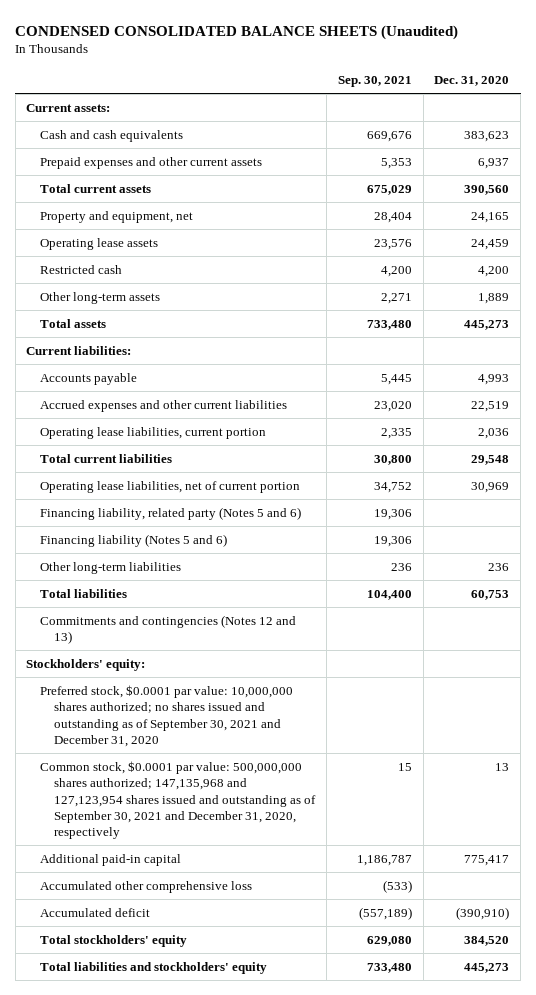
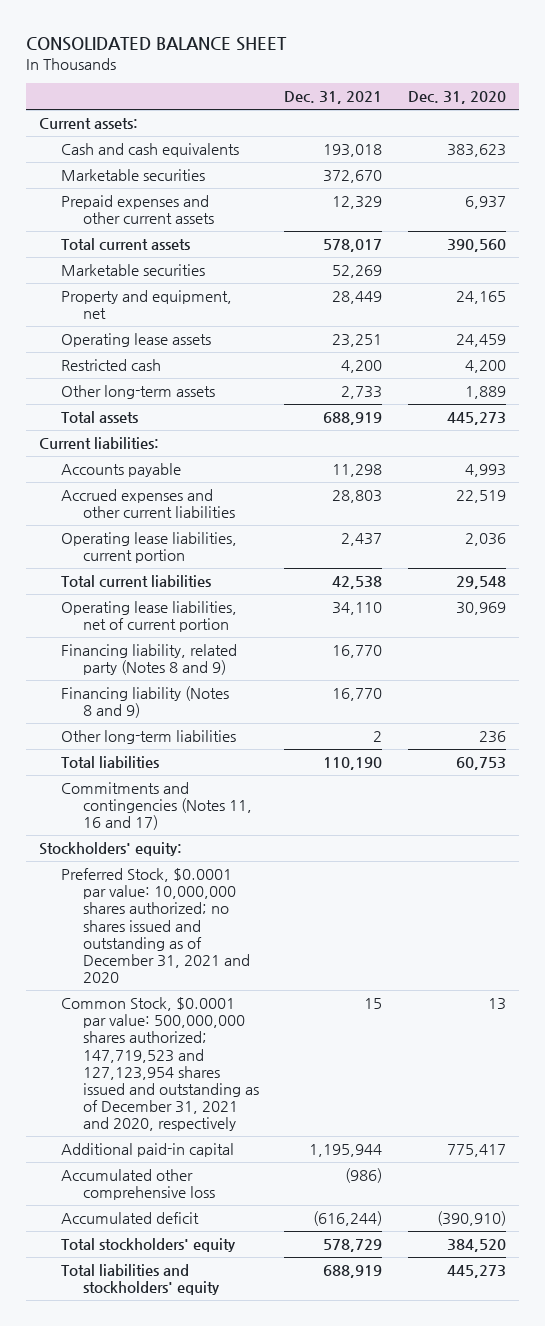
- CONDENSED CONSOLIDATED BALANCE SHEETS (Unaudited)
+ CONSOLIDATED BALANCE SHEET
- | Sep. 30, 2021 | Dec. 31, 2020
+ | Dec. 31, 2021 | Dec. 31, 2020
+ Marketable securities | 372,670 |
+ Marketable securities | 52,269 |
- Financing liability, related party (Notes 5 and 6) | 19,306 |
- Financing liability (Notes 5 and 6) | 19,306 |
+ Financing liability, related party (Notes 8 and 9) | 16,770 |
+ Financing liability (Notes 8 and 9) | 16,770 |
- Commitments and contingencies (Notes 12 and 13)
+ Commitments and contingencies (Notes 11, 16 and 17)
- Preferred stock, $0.0001 par value: 10,000,000 shares authorized; no shares issued and outstanding as of September 30, 2021 and December 31, 2020
- Common stock, $0.0001 par value: 500,000,000 shares authorized; 147,135,968 and 127,123,954 shares issued and outstanding as of September 30, 2021 and December 31, 2020, respectively | 15 | 13
+ Preferred Stock, $0.0001 par value: 10,000,000 shares authorized; no shares issued and outstanding as of December 31, 2021 and 2020
+ Common Stock, $0.0001 par value: 500,000,000 shares authorized; 147,719,523 and 127,123,954 shares issued and outstanding as of December 31, 2021 and 2020, respectively | 15 | 13

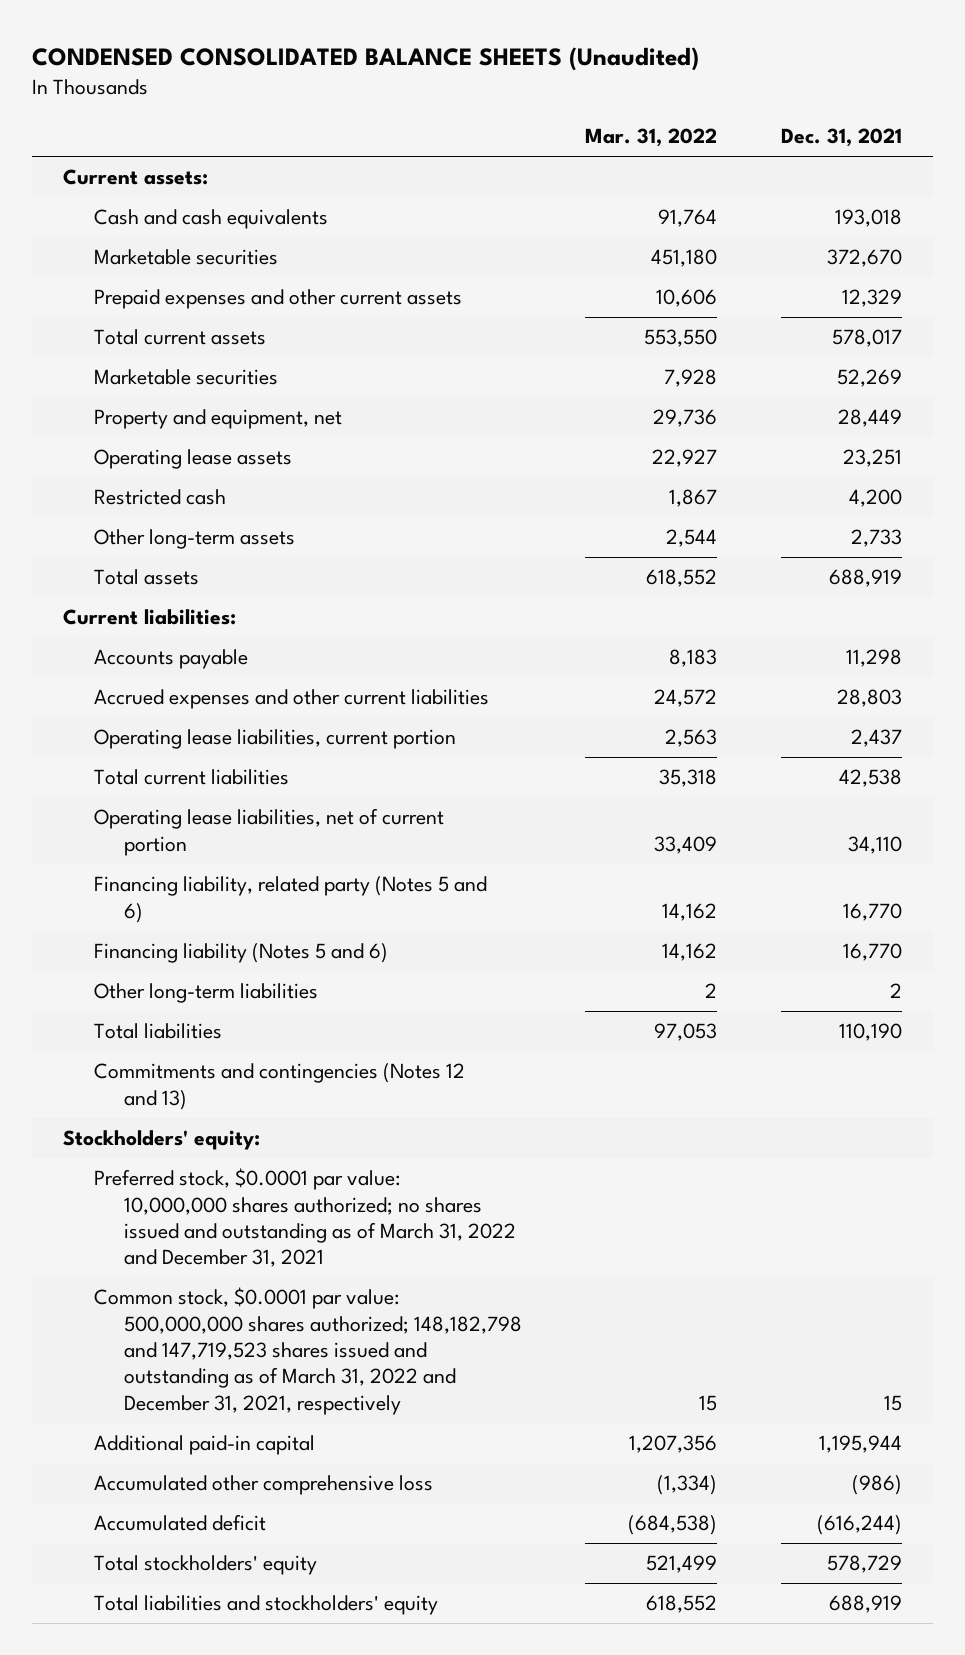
- CONSOLIDATED BALANCE SHEET
+ CONDENSED CONSOLIDATED BALANCE SHEETS (Unaudited)
- | Dec. 31, 2021 | Dec. 31, 2020
+ | Mar. 31, 2022 | Dec. 31, 2021
- Financing liability, related party (Notes 8 and 9) | 16,770 |
- Financing liability (Notes 8 and 9) | 16,770 |
+ Financing liability, related party (Notes 5 and 6) | 14,162 | 16,770
+ Financing liability (Notes 5 and 6) | 14,162 | 16,770
- Commitments and contingencies (Notes 11, 16 and 17)
+ Commitments and contingencies (Notes 12 and 13)
- Preferred Stock, $0.0001 par value: 10,000,000 shares authorized; no shares issued and outstanding as of December 31, 2021 and 2020
- Common Stock, $0.0001 par value: 500,000,000 shares authorized; 147,719,523 and 127,123,954 shares issued and outstanding as of December 31, 2021 and 2020, respectively | 15 | 13
+ Preferred stock, $0.0001 par value: 10,000,000 shares authorized; no shares issued and outstanding as of March 31, 2022 and December 31, 2021
+ Common stock, $0.0001 par value: 500,000,000 shares authorized; 148,182,798 and 147,719,523 shares issued and outstanding as of March 31, 2022 and December 31, 2021, respectively | 15 | 15

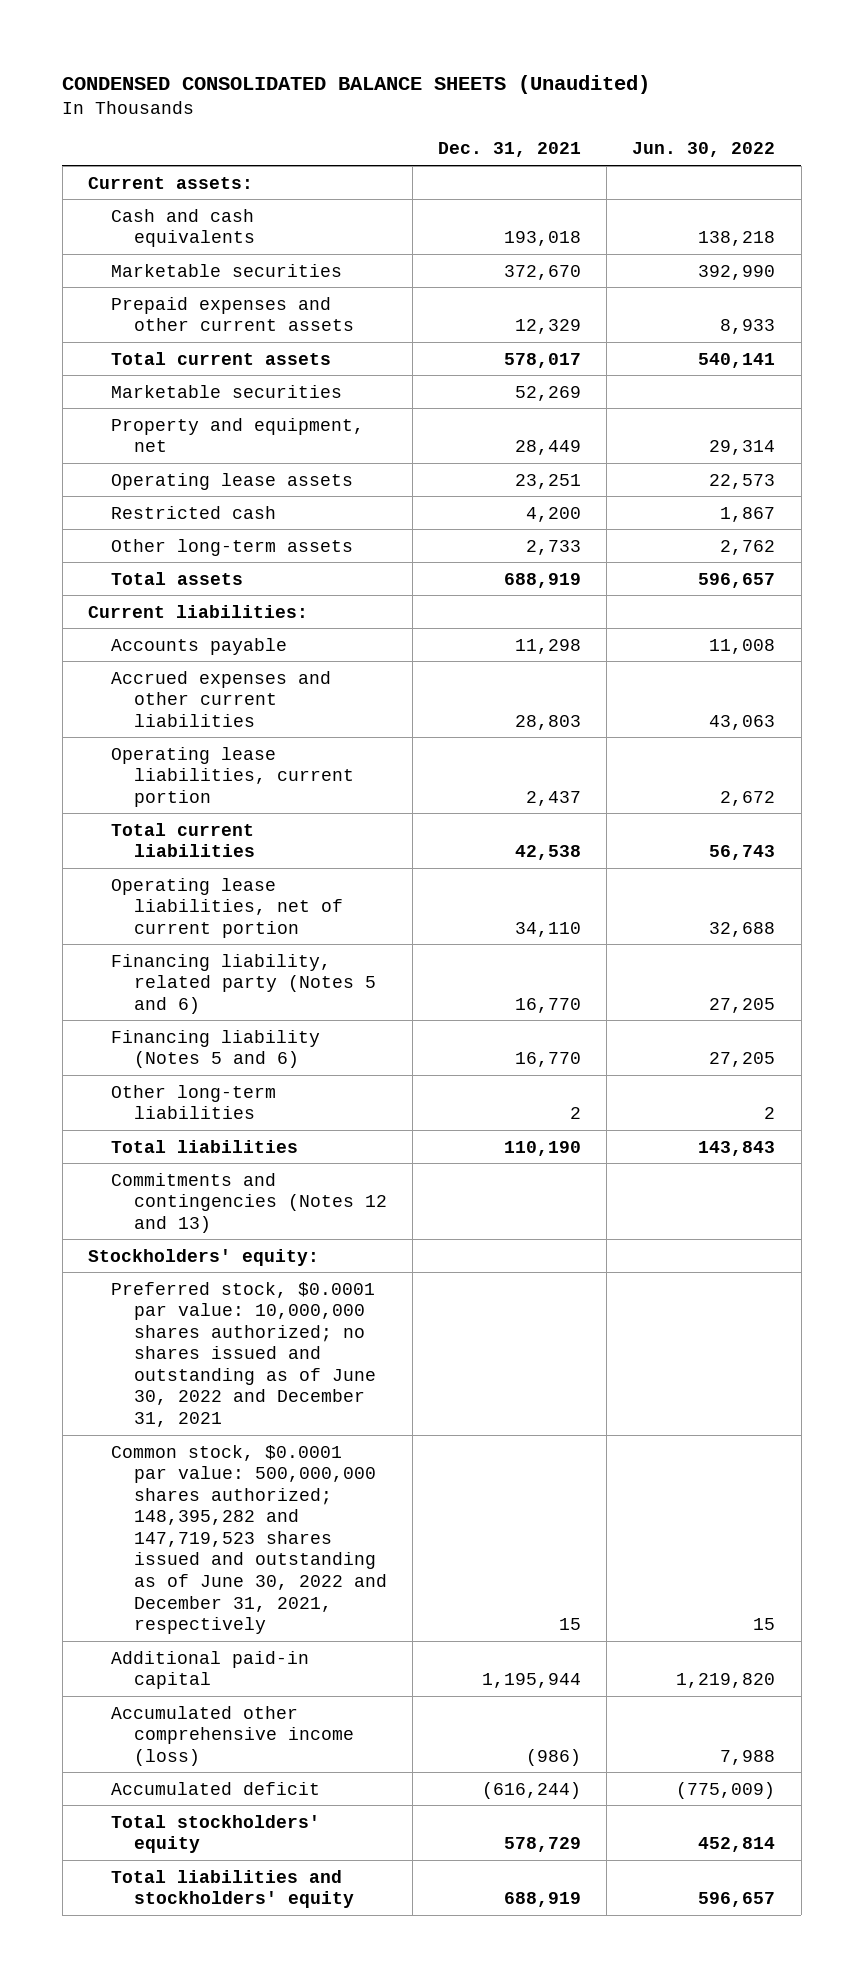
- | Mar. 31, 2022 | Dec. 31, 2021
+ | Dec. 31, 2021 | Jun. 30, 2022
- Preferred stock, $0.0001 par value: 10,000,000 shares authorized; no shares issued and outstanding as of March 31, 2022 and December 31, 2021
- Common stock, $0.0001 par value: 500,000,000 shares authorized; 148,182,798 and 147,719,523 shares issued and outstanding as of March 31, 2022 and December 31, 2021, respectively | 15 | 15
+ Preferred stock, $0.0001 par value: 10,000,000 shares authorized; no shares issued and outstanding as of June 30, 2022 and December 31, 2021
+ Common stock, $0.0001 par value: 500,000,000 shares authorized; 148,395,282 and 147,719,523 shares issued and outstanding as of June 30, 2022 and December 31, 2021, respectively | 15 | 15
- Accumulated other comprehensive loss | (1,334) | (986)
+ Accumulated other comprehensive income (loss) | (986) | 7,988

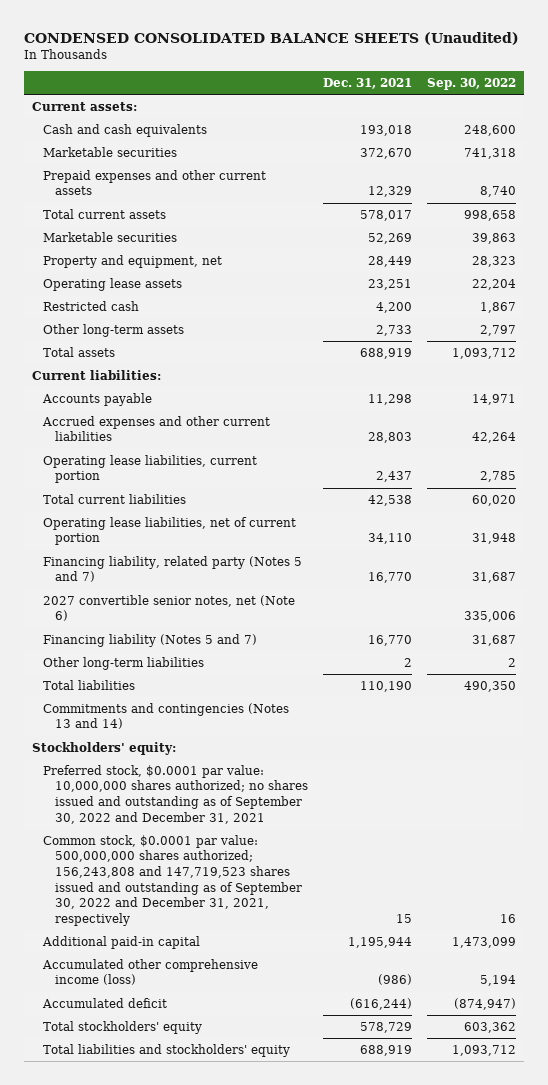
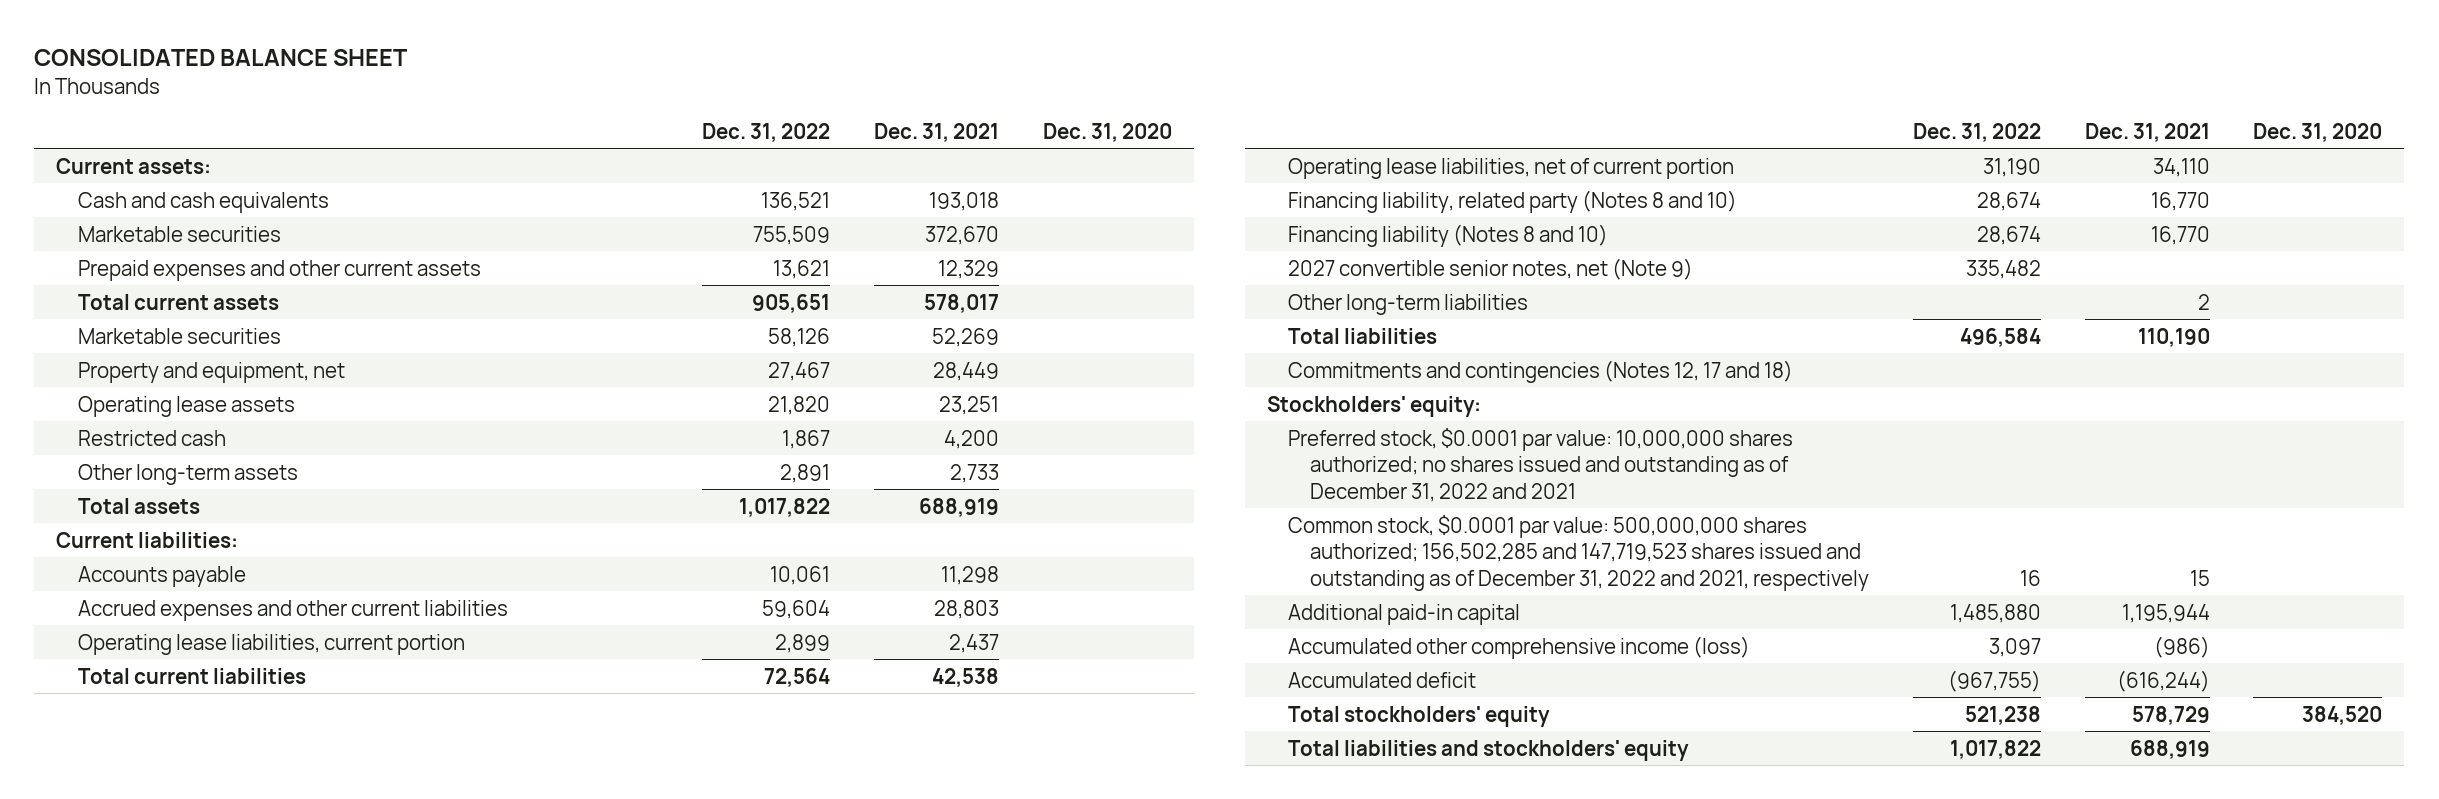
- CONDENSED CONSOLIDATED BALANCE SHEETS (Unaudited)
+ CONSOLIDATED BALANCE SHEET
- | Dec. 31, 2021 | Sep. 30, 2022
+ | Dec. 31, 2022 | Dec. 31, 2021 | Dec. 31, 2020
- Financing liability, related party (Notes 5 and 7) | 16,770 | 31,687
- 2027 convertible senior notes, net (Note 6) | | 335,006
- Financing liability (Notes 5 and 7) | 16,770 | 31,687
+ Financing liability, related party (Notes 8 and 10) | 28,674 | 16,770 |
+ Financing liability (Notes 8 and 10) | 28,674 | 16,770 |
+ 2027 convertible senior notes, net (Note 9) | 335,482 | |
- Commitments and contingencies (Notes 13 and 14)
+ Commitments and contingencies (Notes 12, 17 and 18)
- Preferred stock, $0.0001 par value: 10,000,000 shares authorized; no shares issued and outstanding as of September 30, 2022 and December 31, 2021
- Common stock, $0.0001 par value: 500,000,000 shares authorized; 156,243,808 and 147,719,523 shares issued and outstanding as of September 30, 2022 and December 31, 2021, respectively | 15 | 16
+ Preferred stock, $0.0001 par value: 10,000,000 shares authorized; no shares issued and outstanding as of December 31, 2022 and 2021
+ Common stock, $0.0001 par value: 500,000,000 shares authorized; 156,502,285 and 147,719,523 shares issued and outstanding as of December 31, 2022 and 2021, respectively | 16 | 15 |

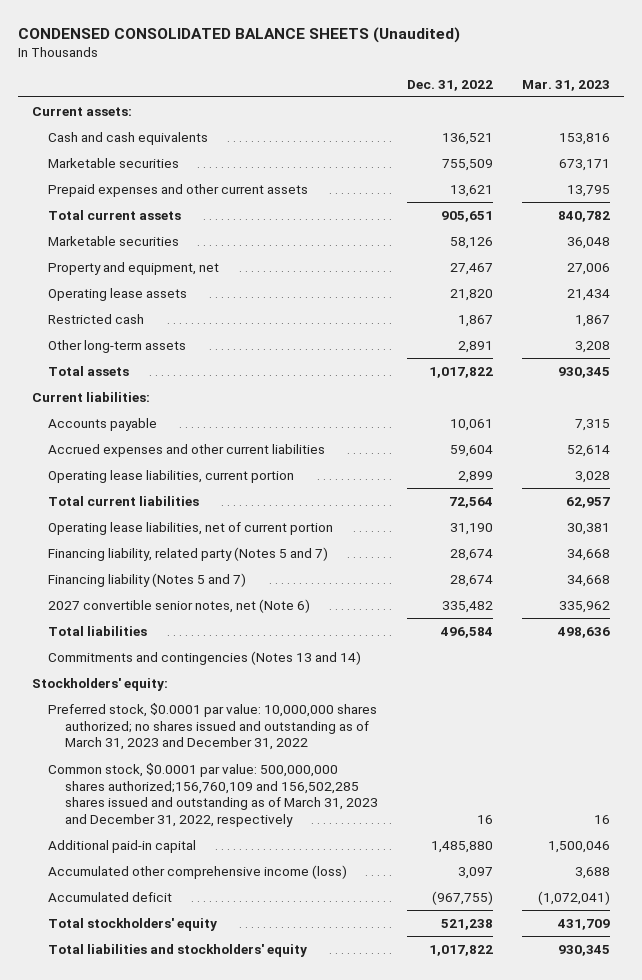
- CONSOLIDATED BALANCE SHEET
+ CONDENSED CONSOLIDATED BALANCE SHEETS (Unaudited)
- | Dec. 31, 2022 | Dec. 31, 2021 | Dec. 31, 2020
+ | Dec. 31, 2022 | Mar. 31, 2023
- Financing liability, related party (Notes 8 and 10) | 28,674 | 16,770 |
- Financing liability (Notes 8 and 10) | 28,674 | 16,770 |
- 2027 convertible senior notes, net (Note 9) | 335,482 | |
- Other long-term liabilities | | 2 |
+ Financing liability, related party (Notes 5 and 7) | 28,674 | 34,668
+ Financing liability (Notes 5 and 7) | 28,674 | 34,668
+ 2027 convertible senior notes, net (Note 6) | 335,482 | 335,962
- Commitments and contingencies (Notes 12, 17 and 18)
+ Commitments and contingencies (Notes 13 and 14)
- Preferred stock, $0.0001 par value: 10,000,000 shares authorized; no shares issued and outstanding as of December 31, 2022 and 2021
- Common stock, $0.0001 par value: 500,000,000 shares authorized; 156,502,285 and 147,719,523 shares issued and outstanding as of December 31, 2022 and 2021, respectively | 16 | 15 |
+ Preferred stock, $0.0001 par value: 10,000,000 shares authorized; no shares issued and outstanding as of March 31, 2023 and December 31, 2022
+ Common stock, $0.0001 par value: 500,000,000 shares authorized;156,760,109 and 156,502,285 shares issued and outstanding as of March 31, 2023 and December 31, 2022, respectively | 16 | 16

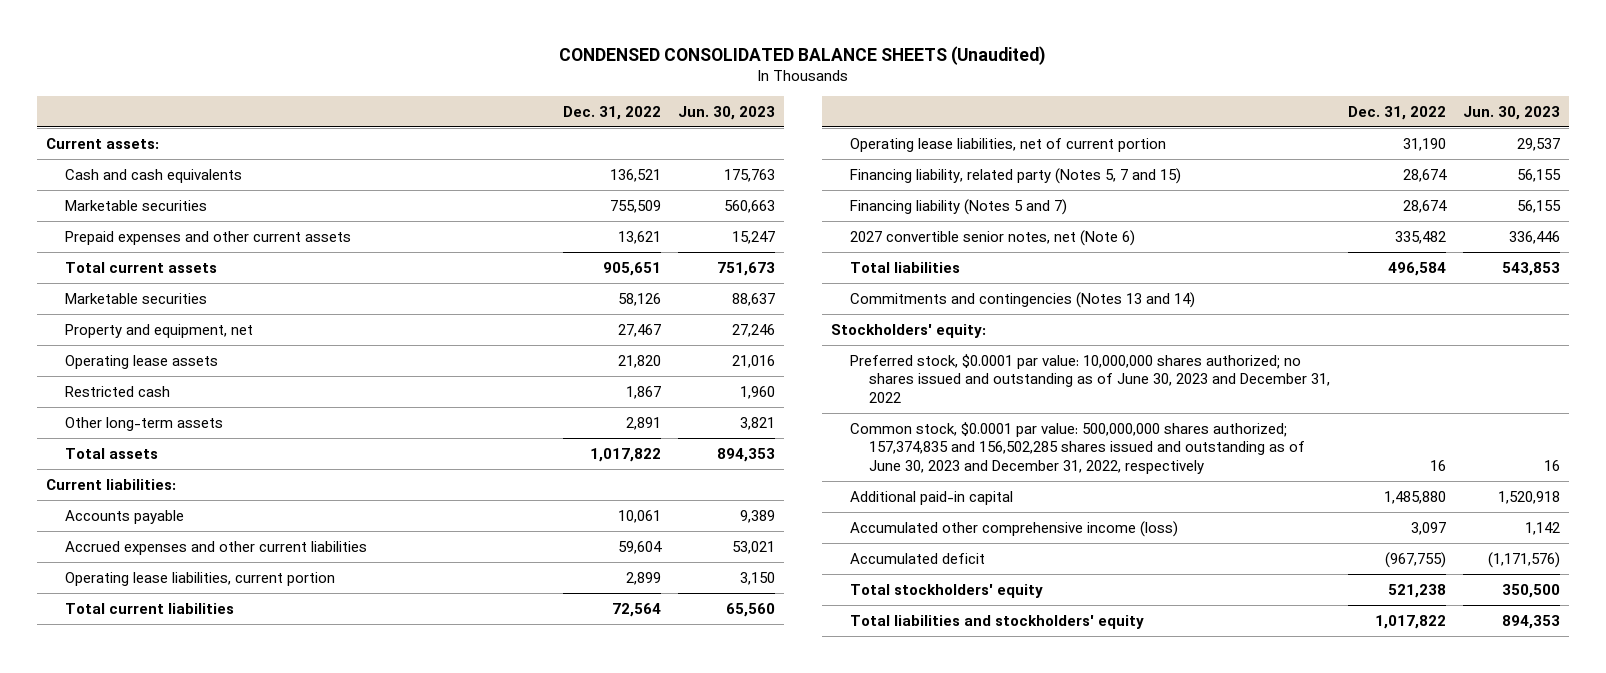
- | Dec. 31, 2022 | Mar. 31, 2023
+ | Dec. 31, 2022 | Jun. 30, 2023
- Financing liability, related party (Notes 5 and 7) | 28,674 | 34,668
+ Financing liability, related party (Notes 5, 7 and 15) | 28,674 | 56,155
- Preferred stock, $0.0001 par value: 10,000,000 shares authorized; no shares issued and outstanding as of March 31, 2023 and December 31, 2022
- Common stock, $0.0001 par value: 500,000,000 shares authorized;156,760,109 and 156,502,285 shares issued and outstanding as of March 31, 2023 and December 31, 2022, respectively | 16 | 16
+ Preferred stock, $0.0001 par value: 10,000,000 shares authorized; no shares issued and outstanding as of June 30, 2023 and December 31, 2022
+ Common stock, $0.0001 par value: 500,000,000 shares authorized; 157,374,835 and 156,502,285 shares issued and outstanding as of June 30, 2023 and December 31, 2022, respectively | 16 | 16

